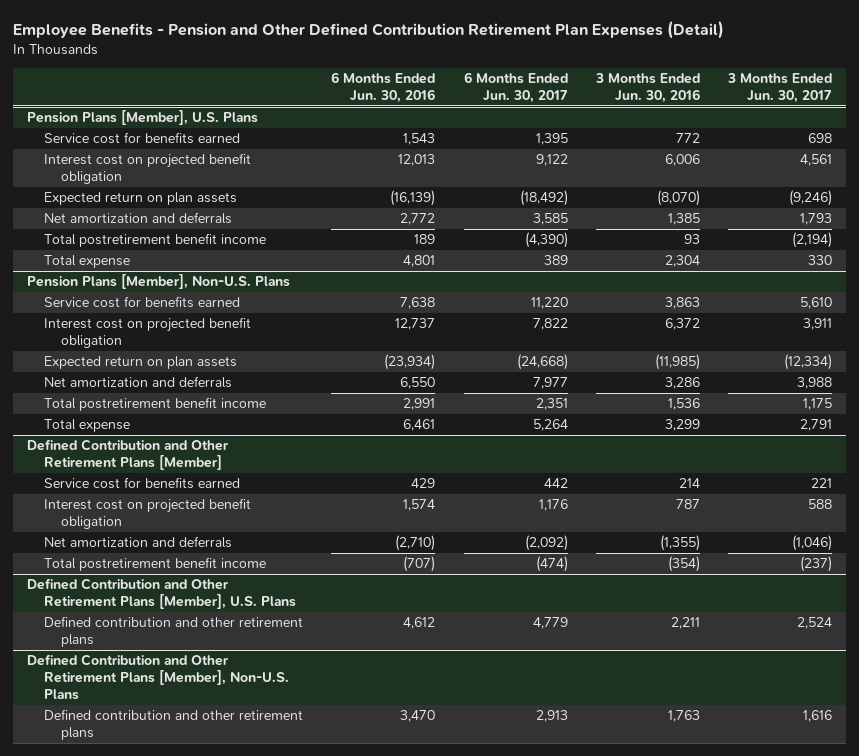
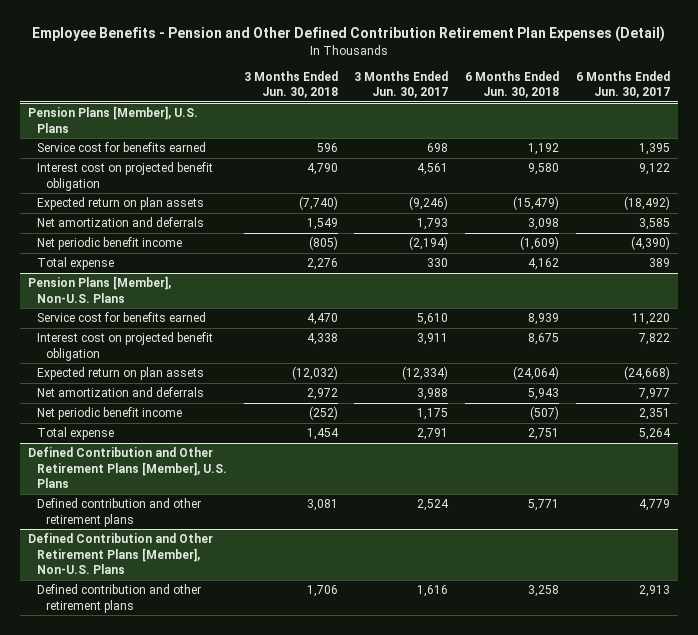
- | 6 Months Ended Jun. 30, 2016 | 6 Months Ended Jun. 30, 2017 | 3 Months Ended Jun. 30, 2016 | 3 Months Ended Jun. 30, 2017
+ | 3 Months Ended Jun. 30, 2018 | 3 Months Ended Jun. 30, 2017 | 6 Months Ended Jun. 30, 2018 | 6 Months Ended Jun. 30, 2017
@ Pension Plans [Member], U.S. Plans
- Total postretirement benefit income | 189 | (4,390) | 93 | (2,194)
+ Net periodic benefit income | (805) | (2,194) | (1,609) | (4,390)
@ Pension Plans [Member], Non-U.S. Plans
- Total postretirement benefit income | 2,991 | 2,351 | 1,536 | 1,175
+ Net periodic benefit income | (252) | 1,175 | (507) | 2,351
- Defined Contribution and Other Retirement Plans [Member]
- Service cost for benefits earned | 429 | 442 | 214 | 221
- Interest cost on projected benefit obligation | 1,574 | 1,176 | 787 | 588
- Net amortization and deferrals | (2,710) | (2,092) | (1,355) | (1,046)
- Total postretirement benefit income | (707) | (474) | (354) | (237)

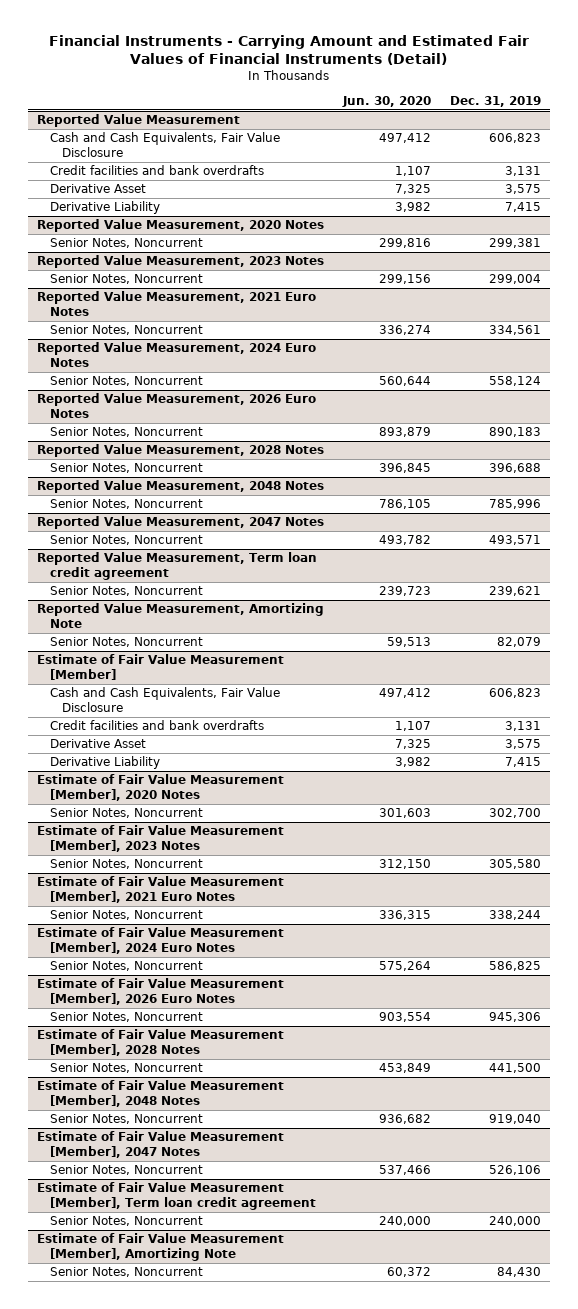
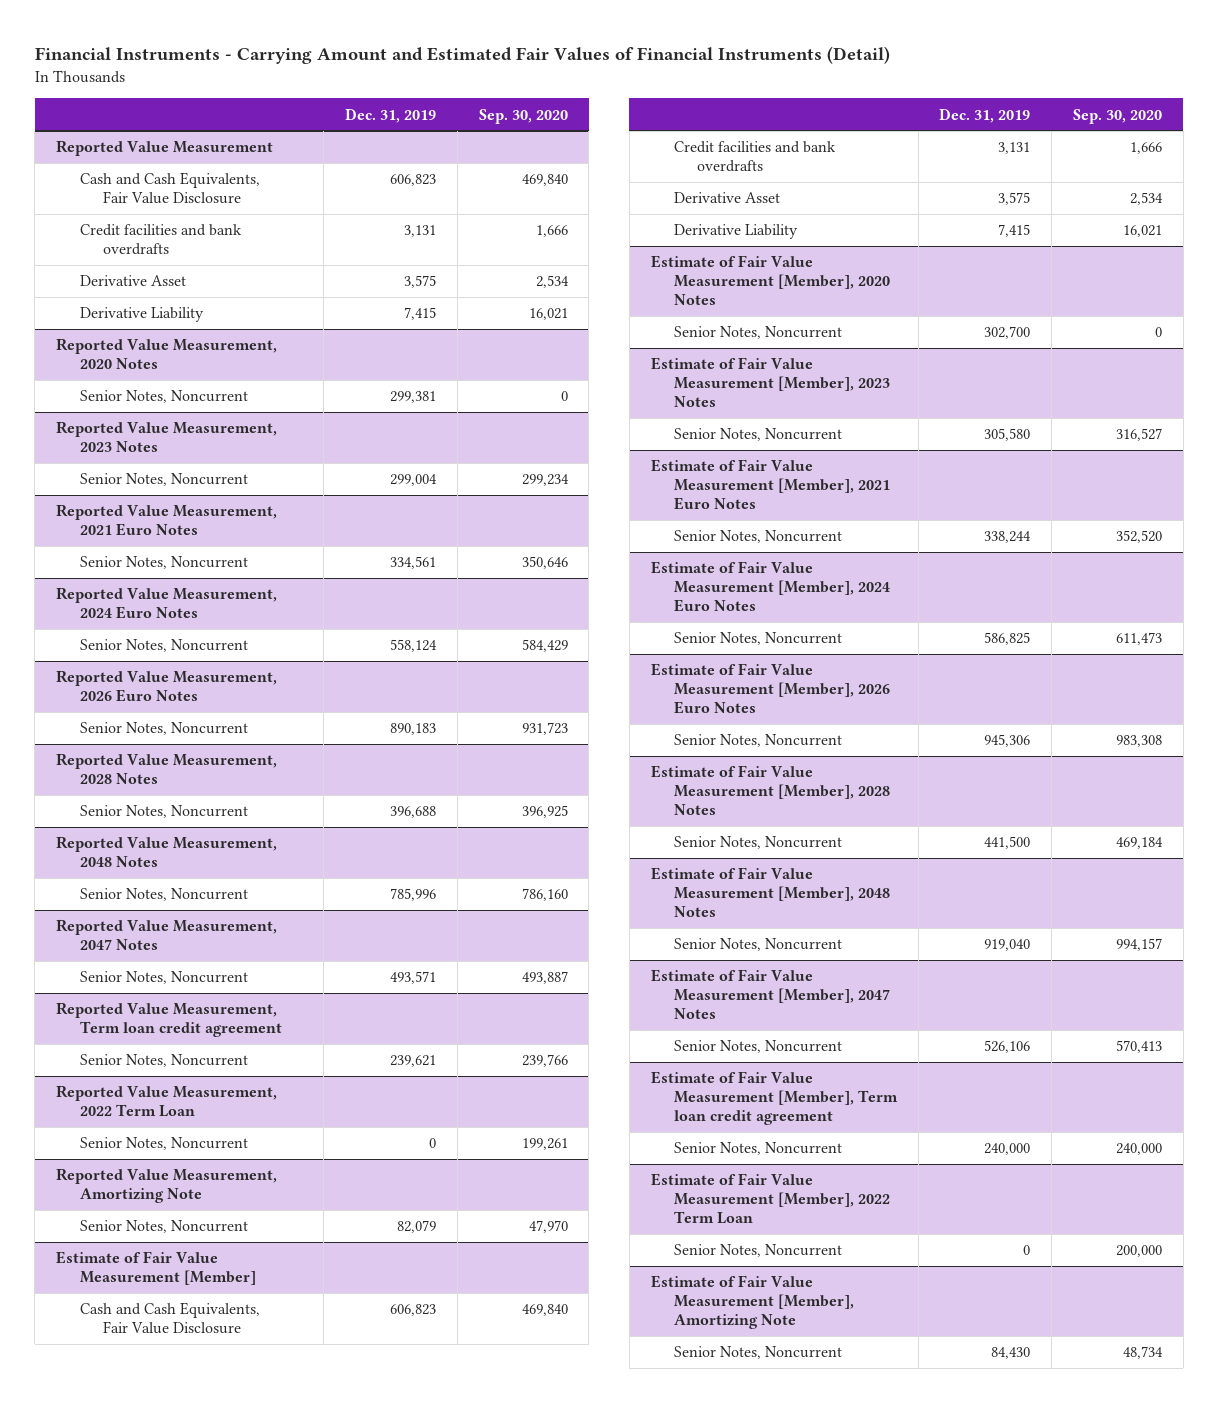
- | Jun. 30, 2020 | Dec. 31, 2019
+ | Dec. 31, 2019 | Sep. 30, 2020
+ Reported Value Measurement, 2022 Term Loan
+ Senior Notes, Noncurrent | 0 | 199,261
+ Estimate of Fair Value Measurement [Member], 2022 Term Loan
+ Senior Notes, Noncurrent | 0 | 200,000

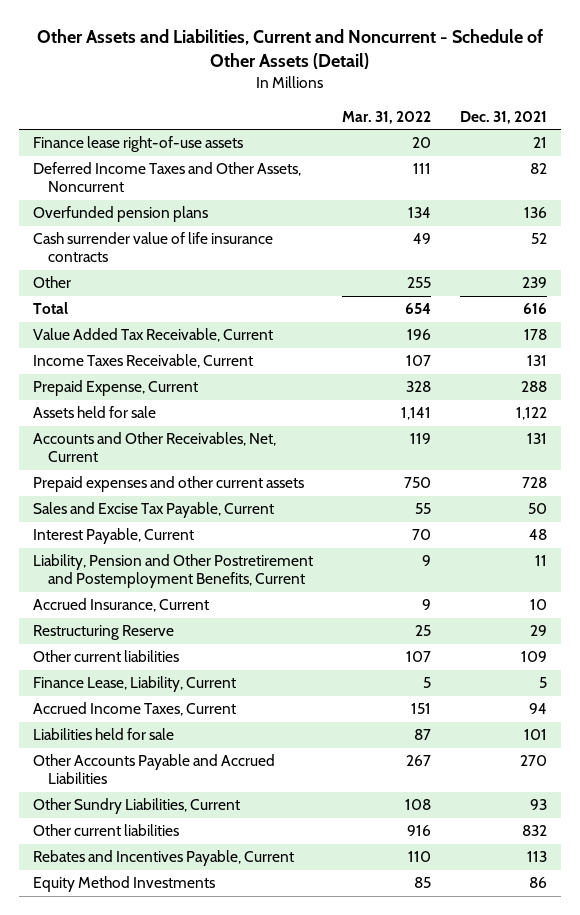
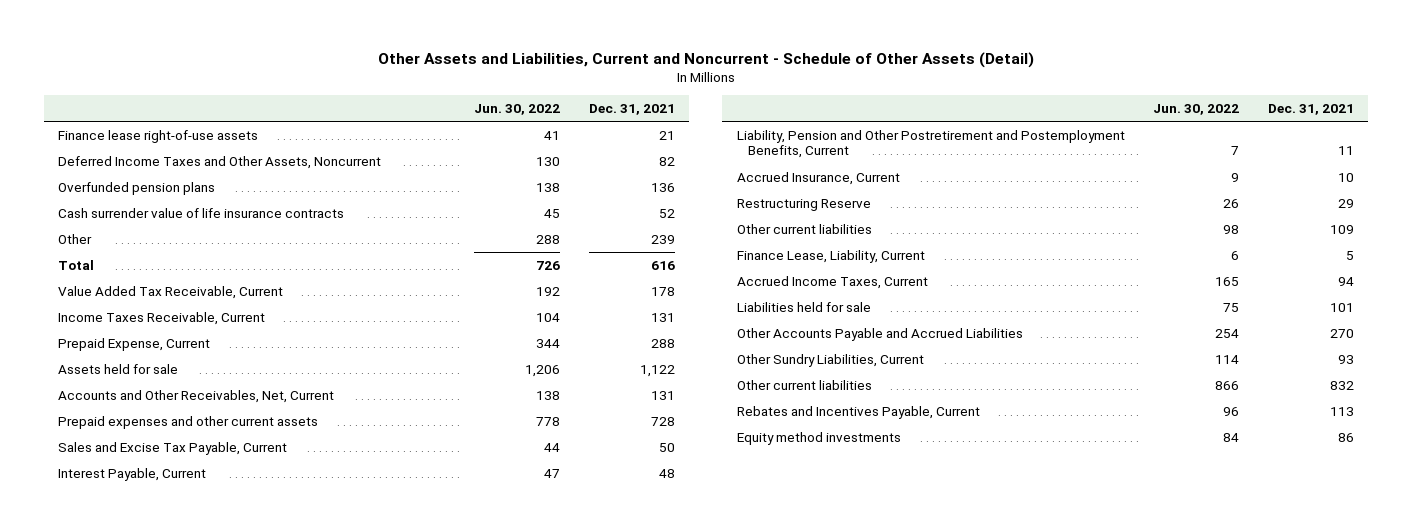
- | Mar. 31, 2022 | Dec. 31, 2021
+ | Jun. 30, 2022 | Dec. 31, 2021
- Equity Method Investments | 85 | 86
+ Equity method investments | 84 | 86

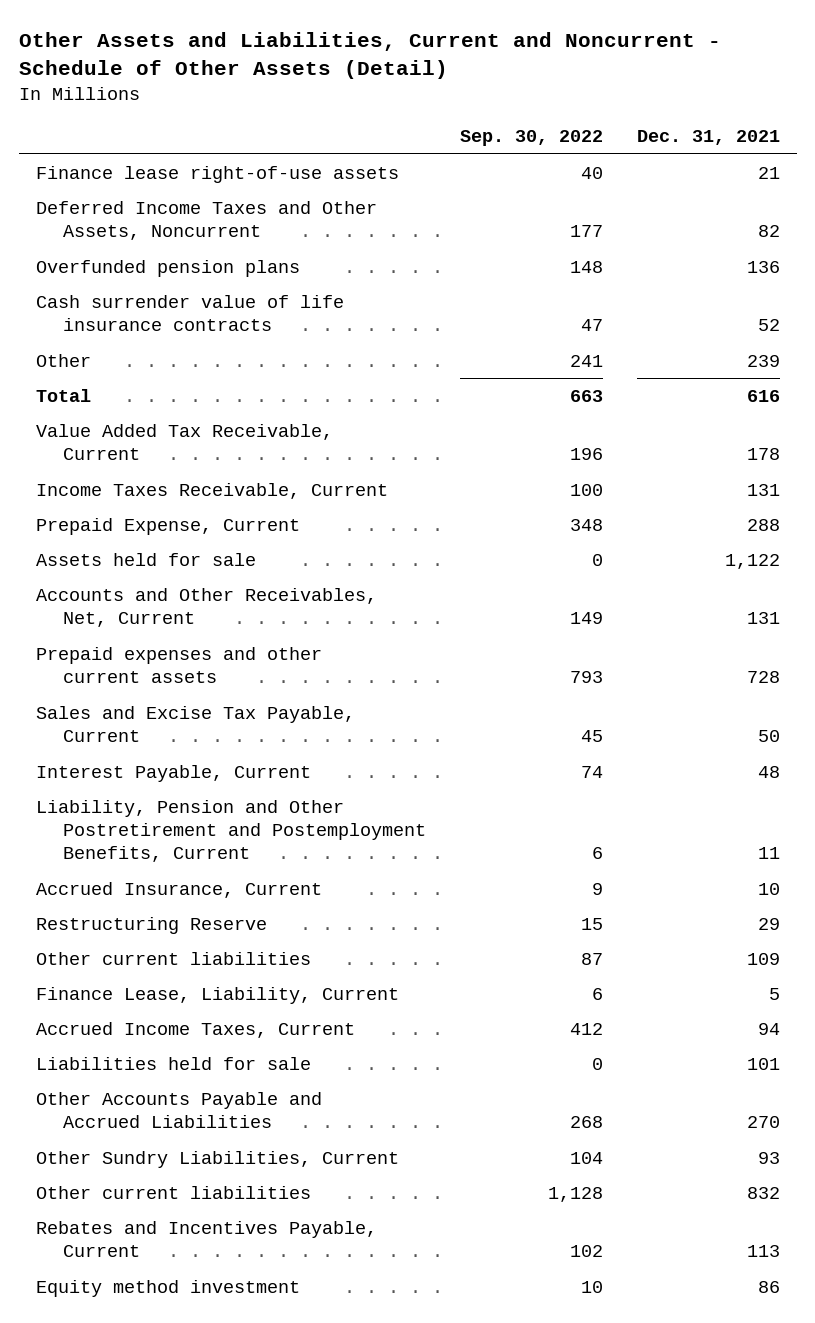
- | Jun. 30, 2022 | Dec. 31, 2021
+ | Sep. 30, 2022 | Dec. 31, 2021
- Equity method investments | 84 | 86
+ Equity method investment | 10 | 86

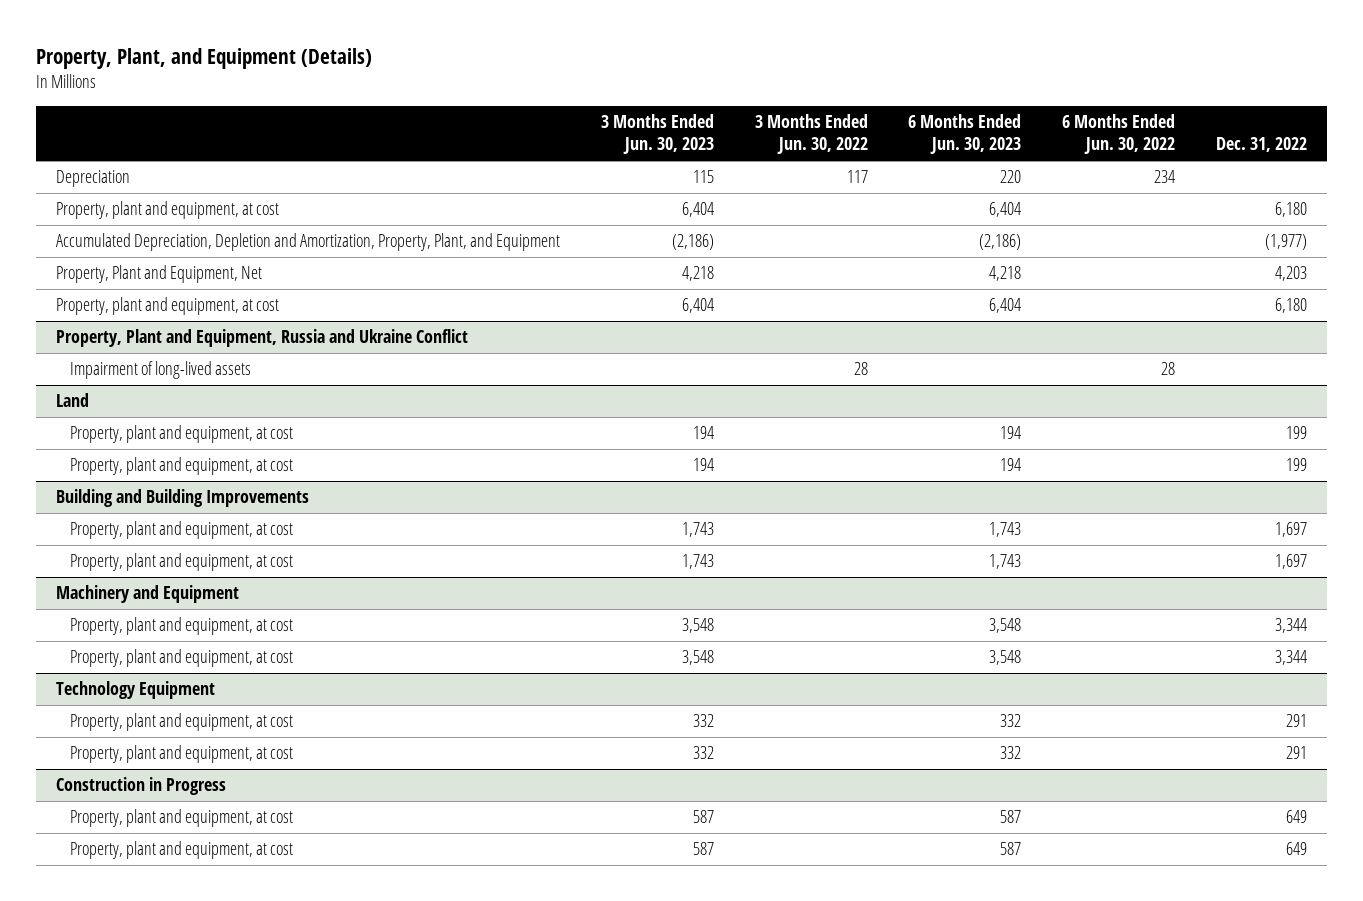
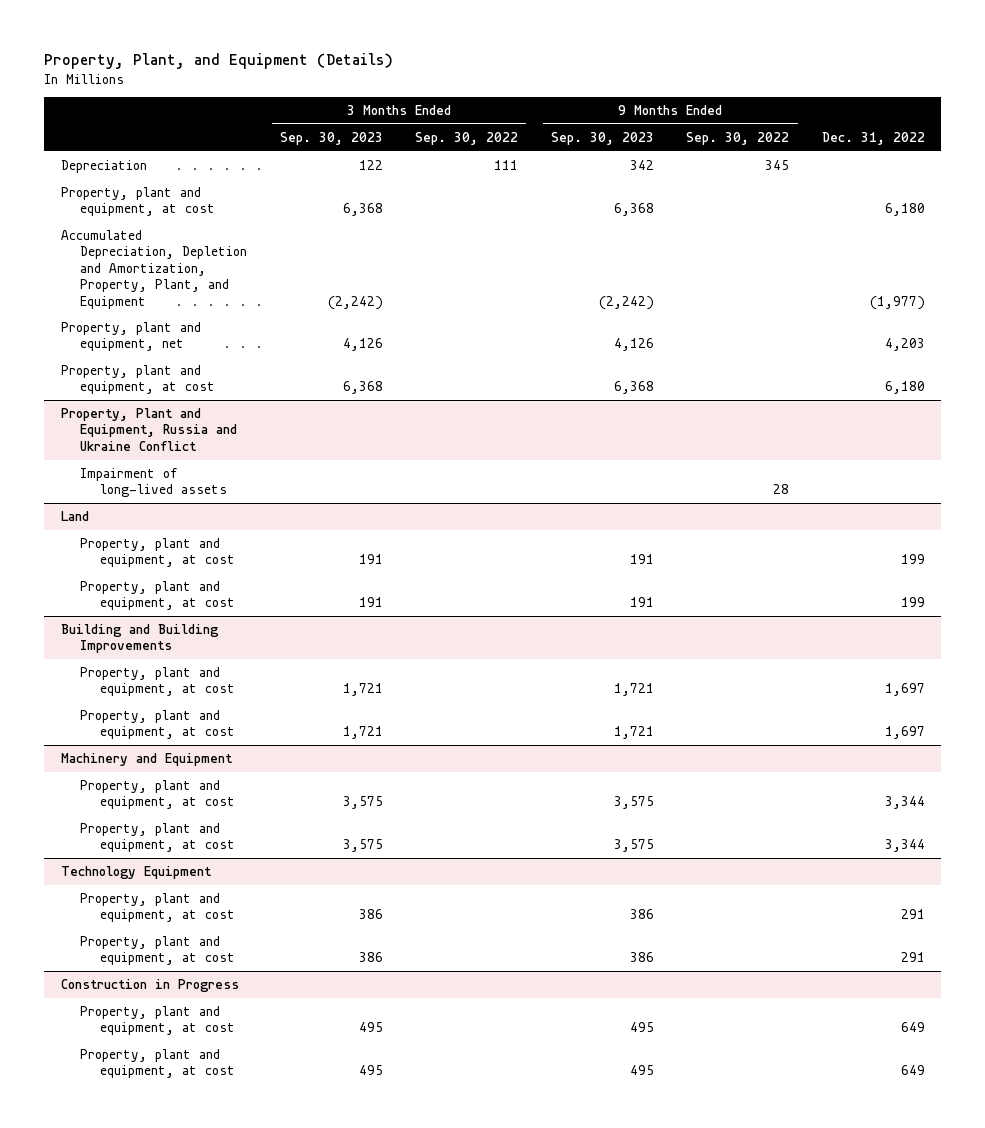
- | 3 Months Ended Jun. 30, 2023 | 3 Months Ended Jun. 30, 2022 | 6 Months Ended Jun. 30, 2023 | 6 Months Ended Jun. 30, 2022 | Dec. 31, 2022
+ | 3 Months Ended Sep. 30, 2023 | 3 Months Ended Sep. 30, 2022 | 9 Months Ended Sep. 30, 2023 | 9 Months Ended Sep. 30, 2022 | Dec. 31, 2022
- Property, Plant and Equipment, Net | 4,218 | | 4,218 | | 4,203
+ Property, plant and equipment, net | 4,126 | | 4,126 | | 4,203

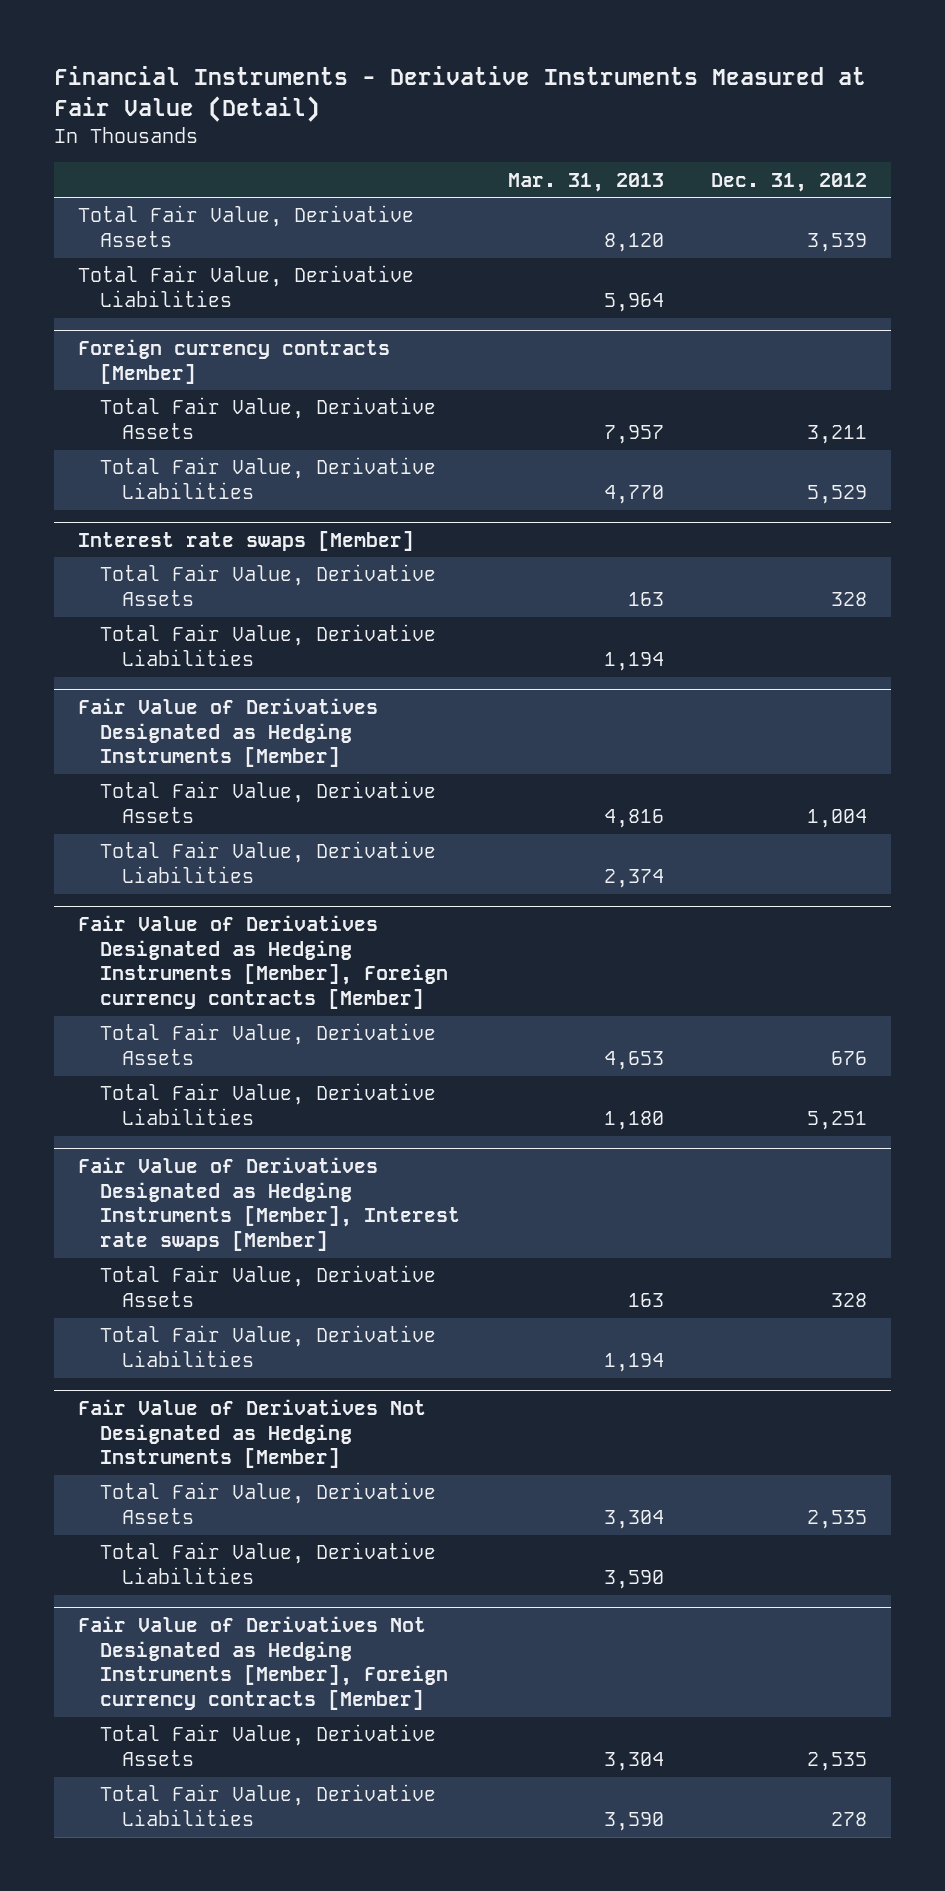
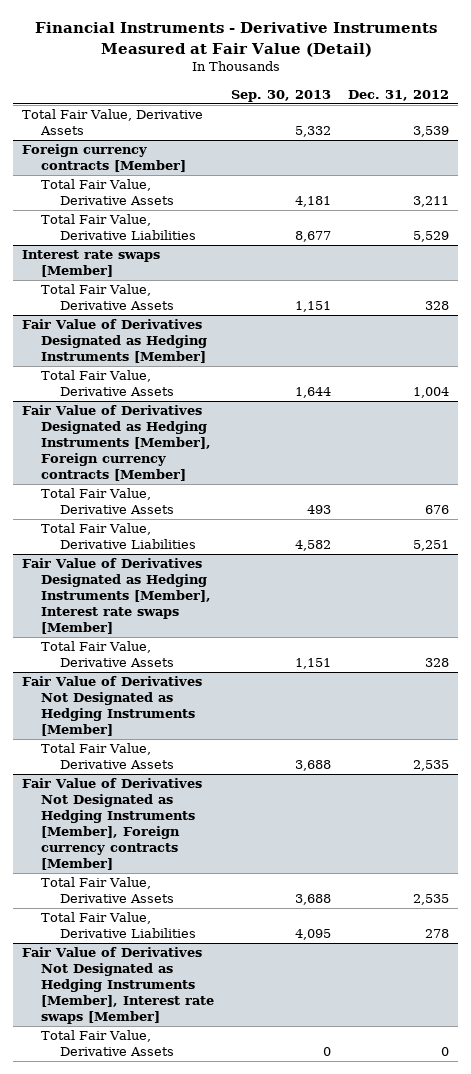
- | Mar. 31, 2013 | Dec. 31, 2012
+ | Sep. 30, 2013 | Dec. 31, 2012
- Total Fair Value, Derivative Liabilities | 5,964 |
@ Interest rate swaps [Member]
- Total Fair Value, Derivative Liabilities | 1,194 |
@ Fair Value of Derivatives Designated as Hedging Instruments [Member]
- Total Fair Value, Derivative Liabilities | 2,374 |
@ Fair Value of Derivatives Designated as Hedging Instruments [Member], Interest rate swaps [Member]
- Total Fair Value, Derivative Liabilities | 1,194 |
@ Fair Value of Derivatives Not Designated as Hedging Instruments [Member]
- Total Fair Value, Derivative Liabilities | 3,590 |
+ Fair Value of Derivatives Not Designated as Hedging Instruments [Member], Interest rate swaps [Member]
+ Total Fair Value, Derivative Assets | 0 | 0

